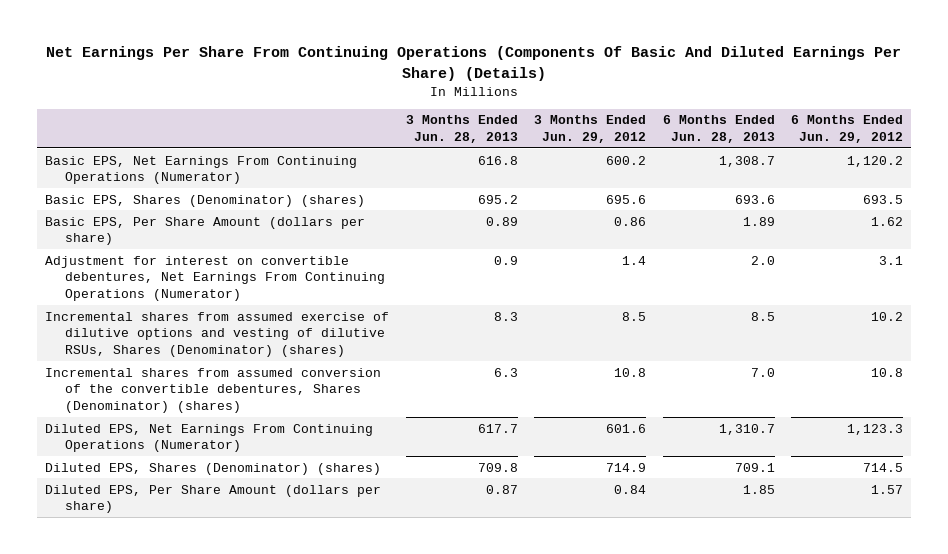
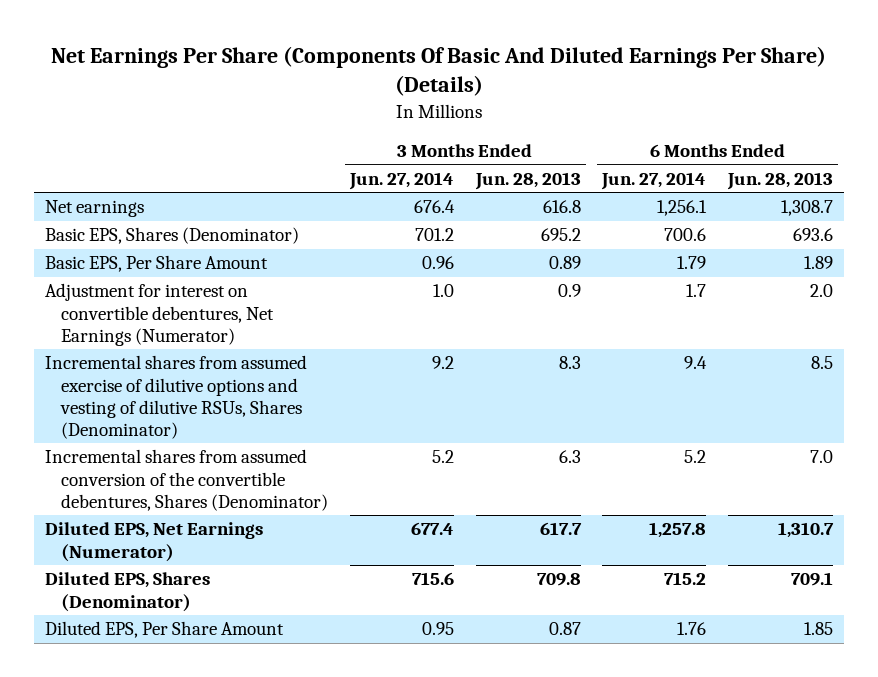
- Net Earnings Per Share From Continuing Operations (Components Of Basic And Diluted Earnings Per Share) (Details)
+ Net Earnings Per Share (Components Of Basic And Diluted Earnings Per Share) (Details)
- | 3 Months Ended Jun. 28, 2013 | 3 Months Ended Jun. 29, 2012 | 6 Months Ended Jun. 28, 2013 | 6 Months Ended Jun. 29, 2012
+ | 3 Months Ended Jun. 27, 2014 | 3 Months Ended Jun. 28, 2013 | 6 Months Ended Jun. 27, 2014 | 6 Months Ended Jun. 28, 2013
- Basic EPS, Net Earnings From Continuing Operations (Numerator) | 616.8 | 600.2 | 1,308.7 | 1,120.2
- Basic EPS, Shares (Denominator) (shares) | 695.2 | 695.6 | 693.6 | 693.5
- Basic EPS, Per Share Amount (dollars per share) | 0.89 | 0.86 | 1.89 | 1.62
- Adjustment for interest on convertible debentures, Net Earnings From Continuing Operations (Numerator) | 0.9 | 1.4 | 2.0 | 3.1
- Incremental shares from assumed exercise of dilutive options and vesting of dilutive RSUs, Shares (Denominator) (shares) | 8.3 | 8.5 | 8.5 | 10.2
- Incremental shares from assumed conversion of the convertible debentures, Shares (Denominator) (shares) | 6.3 | 10.8 | 7.0 | 10.8
- Diluted EPS, Net Earnings From Continuing Operations (Numerator) | 617.7 | 601.6 | 1,310.7 | 1,123.3
- Diluted EPS, Shares (Denominator) (shares) | 709.8 | 714.9 | 709.1 | 714.5
- Diluted EPS, Per Share Amount (dollars per share) | 0.87 | 0.84 | 1.85 | 1.57
+ Net earnings | 676.4 | 616.8 | 1,256.1 | 1,308.7
+ Basic EPS, Shares (Denominator) | 701.2 | 695.2 | 700.6 | 693.6
+ Basic EPS, Per Share Amount | 0.96 | 0.89 | 1.79 | 1.89
+ Adjustment for interest on convertible debentures, Net Earnings (Numerator) | 1.0 | 0.9 | 1.7 | 2.0
+ Incremental shares from assumed exercise of dilutive options and vesting of dilutive RSUs, Shares (Denominator) | 9.2 | 8.3 | 9.4 | 8.5
+ Incremental shares from assumed conversion of the convertible debentures, Shares (Denominator) | 5.2 | 6.3 | 5.2 | 7.0
+ Diluted EPS, Net Earnings (Numerator) | 677.4 | 617.7 | 1,257.8 | 1,310.7
+ Diluted EPS, Shares (Denominator) | 715.6 | 709.8 | 715.2 | 709.1
+ Diluted EPS, Per Share Amount | 0.95 | 0.87 | 1.76 | 1.85

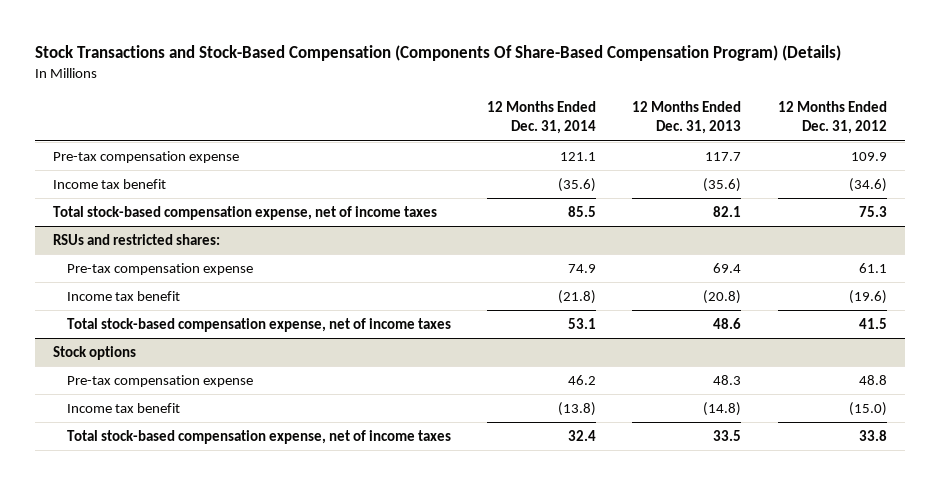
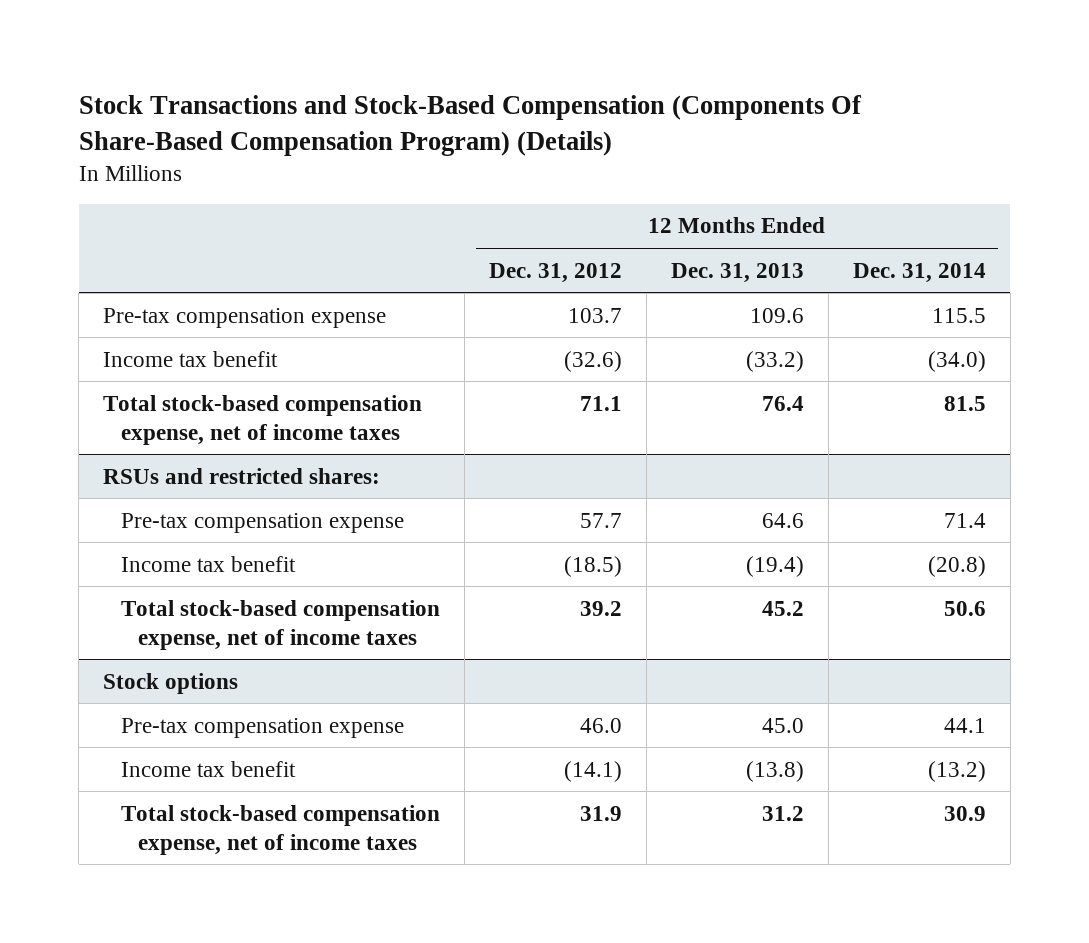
- | 12 Months Ended Dec. 31, 2014 | 12 Months Ended Dec. 31, 2013 | 12 Months Ended Dec. 31, 2012
+ | 12 Months Ended Dec. 31, 2012 | 12 Months Ended Dec. 31, 2013 | 12 Months Ended Dec. 31, 2014
- Pre-tax compensation expense | 121.1 | 117.7 | 109.9
- Income tax benefit | (35.6) | (35.6) | (34.6)
- Total stock-based compensation expense, net of income taxes | 85.5 | 82.1 | 75.3
+ Pre-tax compensation expense | 103.7 | 109.6 | 115.5
+ Income tax benefit | (32.6) | (33.2) | (34.0)
+ Total stock-based compensation expense, net of income taxes | 71.1 | 76.4 | 81.5
@ RSUs and restricted shares:
- Pre-tax compensation expense | 74.9 | 69.4 | 61.1
- Income tax benefit | (21.8) | (20.8) | (19.6)
- Total stock-based compensation expense, net of income taxes | 53.1 | 48.6 | 41.5
+ Pre-tax compensation expense | 57.7 | 64.6 | 71.4
+ Income tax benefit | (18.5) | (19.4) | (20.8)
+ Total stock-based compensation expense, net of income taxes | 39.2 | 45.2 | 50.6
@ Stock options
- Pre-tax compensation expense | 46.2 | 48.3 | 48.8
- Income tax benefit | (13.8) | (14.8) | (15.0)
- Total stock-based compensation expense, net of income taxes | 32.4 | 33.5 | 33.8
+ Pre-tax compensation expense | 46.0 | 45.0 | 44.1
+ Income tax benefit | (14.1) | (13.8) | (13.2)
+ Total stock-based compensation expense, net of income taxes | 31.9 | 31.2 | 30.9

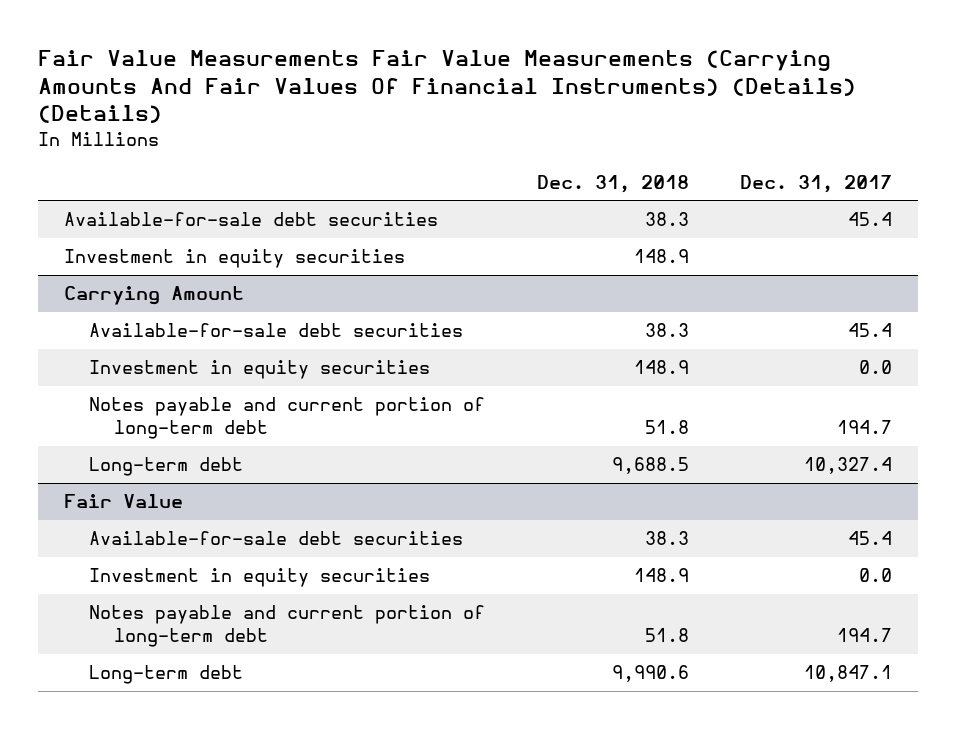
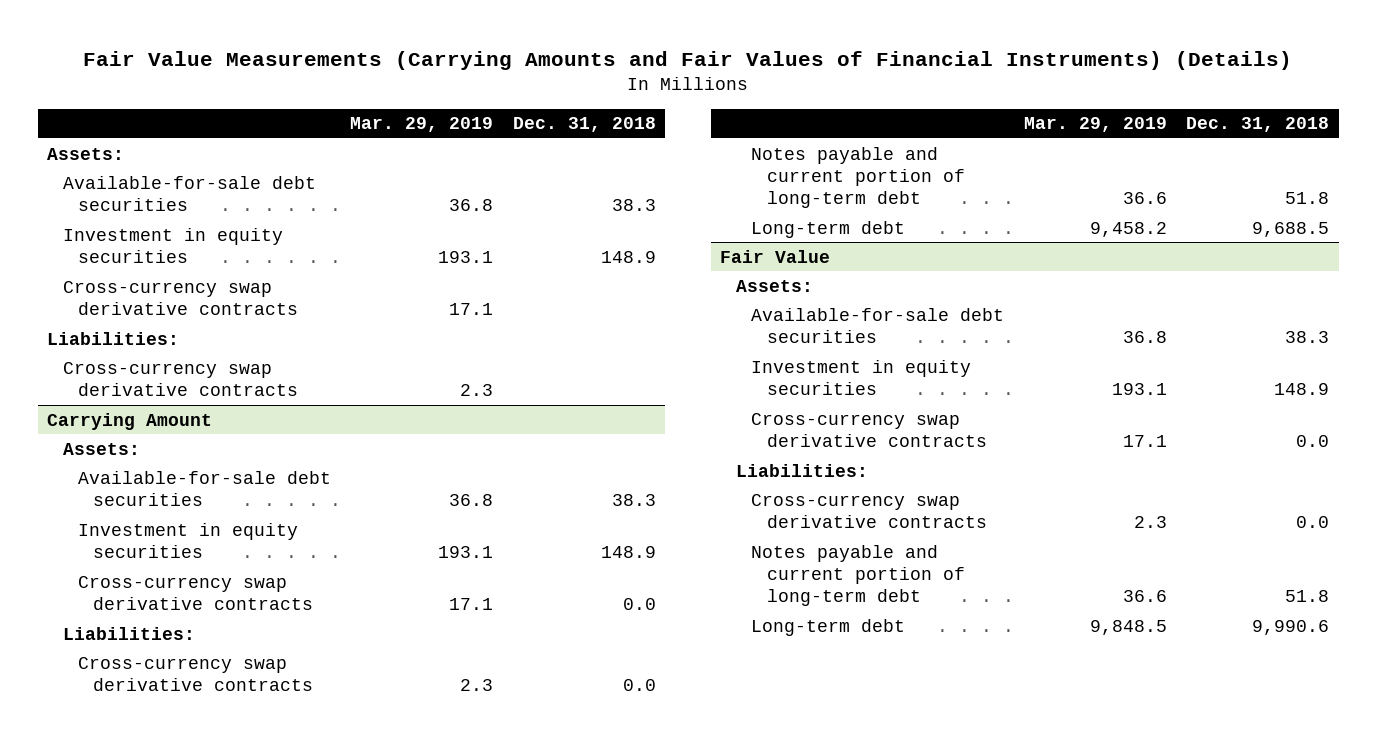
- Fair Value Measurements Fair Value Measurements (Carrying Amounts And Fair Values Of Financial Instruments) (Details) (Details)
+ Fair Value Measurements (Carrying Amounts and Fair Values of Financial Instruments) (Details)
- | Dec. 31, 2018 | Dec. 31, 2017
+ | Mar. 29, 2019 | Dec. 31, 2018
+ Assets:
+ Cross-currency swap derivative contracts | 17.1 |
+ Liabilities:
+ Cross-currency swap derivative contracts | 2.3 |
@ Carrying Amount
+ Assets:
+ Cross-currency swap derivative contracts | 17.1 | 0.0
+ Liabilities:
+ Cross-currency swap derivative contracts | 2.3 | 0.0
@ Fair Value
+ Assets:
+ Cross-currency swap derivative contracts | 17.1 | 0.0
+ Liabilities:
+ Cross-currency swap derivative contracts | 2.3 | 0.0

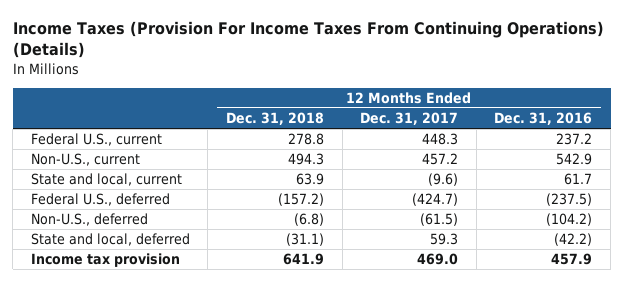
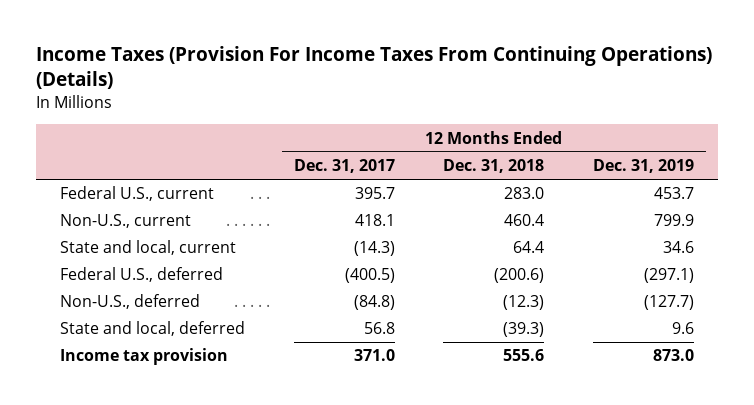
- | 12 Months Ended Dec. 31, 2018 | 12 Months Ended Dec. 31, 2017 | 12 Months Ended Dec. 31, 2016
+ | 12 Months Ended Dec. 31, 2017 | 12 Months Ended Dec. 31, 2018 | 12 Months Ended Dec. 31, 2019
- Federal U.S., current | 278.8 | 448.3 | 237.2
- Non-U.S., current | 494.3 | 457.2 | 542.9
- State and local, current | 63.9 | (9.6) | 61.7
- Federal U.S., deferred | (157.2) | (424.7) | (237.5)
- Non-U.S., deferred | (6.8) | (61.5) | (104.2)
- State and local, deferred | (31.1) | 59.3 | (42.2)
- Income tax provision | 641.9 | 469.0 | 457.9
+ Federal U.S., current | 395.7 | 283.0 | 453.7
+ Non-U.S., current | 418.1 | 460.4 | 799.9
+ State and local, current | (14.3) | 64.4 | 34.6
+ Federal U.S., deferred | (400.5) | (200.6) | (297.1)
+ Non-U.S., deferred | (84.8) | (12.3) | (127.7)
+ State and local, deferred | 56.8 | (39.3) | 9.6
+ Income tax provision | 371.0 | 555.6 | 873.0

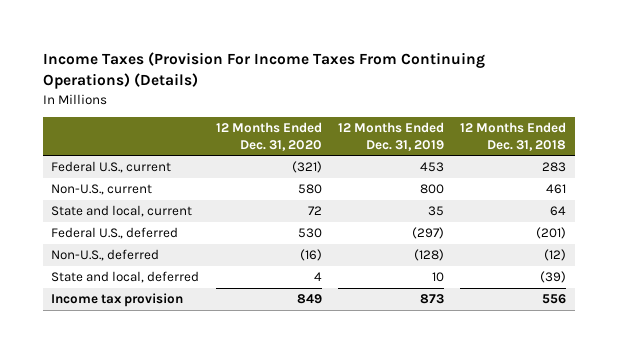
- | 12 Months Ended Dec. 31, 2017 | 12 Months Ended Dec. 31, 2018 | 12 Months Ended Dec. 31, 2019
+ | 12 Months Ended Dec. 31, 2020 | 12 Months Ended Dec. 31, 2019 | 12 Months Ended Dec. 31, 2018
- Federal U.S., current | 395.7 | 283.0 | 453.7
- Non-U.S., current | 418.1 | 460.4 | 799.9
- State and local, current | (14.3) | 64.4 | 34.6
- Federal U.S., deferred | (400.5) | (200.6) | (297.1)
- Non-U.S., deferred | (84.8) | (12.3) | (127.7)
- State and local, deferred | 56.8 | (39.3) | 9.6
- Income tax provision | 371.0 | 555.6 | 873.0
+ Federal U.S., current | (321) | 453 | 283
+ Non-U.S., current | 580 | 800 | 461
+ State and local, current | 72 | 35 | 64
+ Federal U.S., deferred | 530 | (297) | (201)
+ Non-U.S., deferred | (16) | (128) | (12)
+ State and local, deferred | 4 | 10 | (39)
+ Income tax provision | 849 | 873 | 556

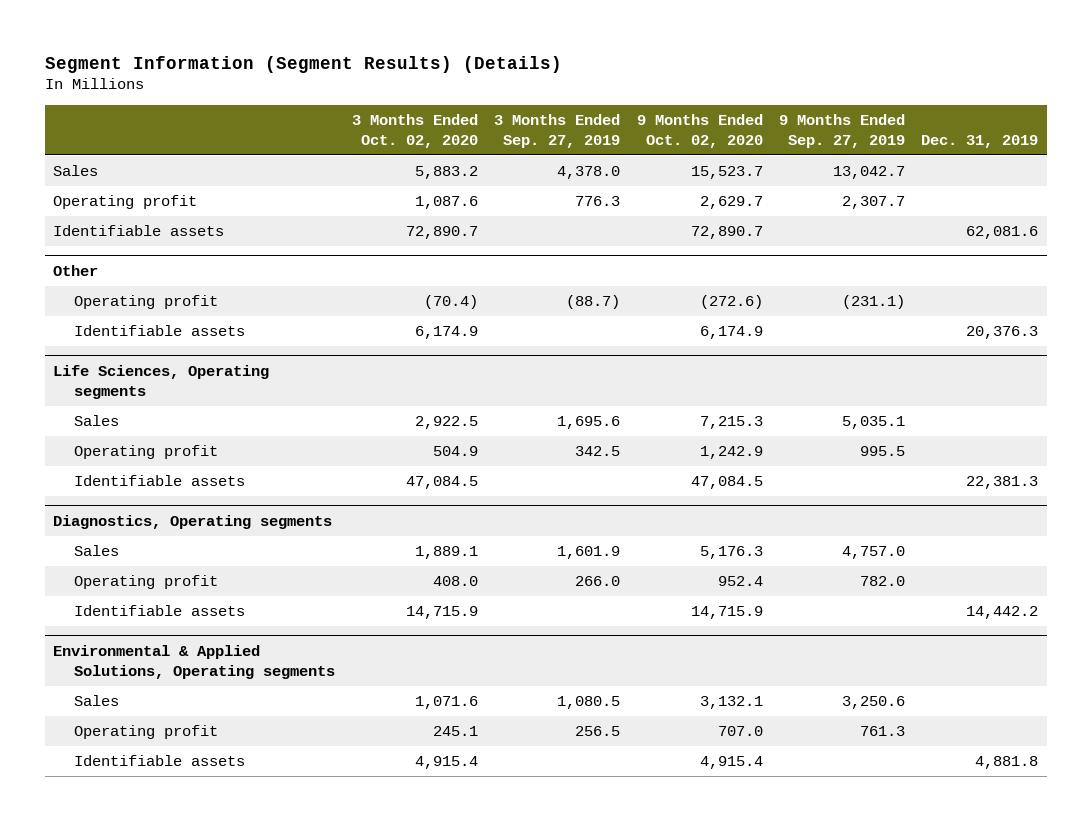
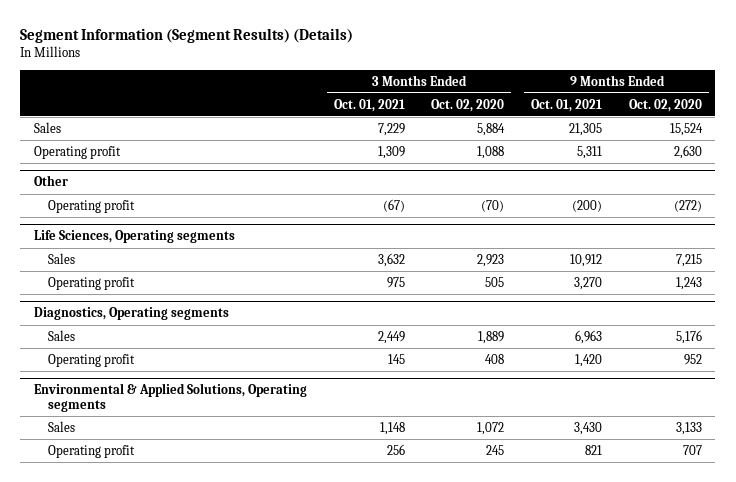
- | 3 Months Ended Oct. 02, 2020 | 3 Months Ended Sep. 27, 2019 | 9 Months Ended Oct. 02, 2020 | 9 Months Ended Sep. 27, 2019 | Dec. 31, 2019
+ | 3 Months Ended Oct. 01, 2021 | 3 Months Ended Oct. 02, 2020 | 9 Months Ended Oct. 01, 2021 | 9 Months Ended Oct. 02, 2020
- Sales | 5,883.2 | 4,378.0 | 15,523.7 | 13,042.7 |
- Operating profit | 1,087.6 | 776.3 | 2,629.7 | 2,307.7 |
- Identifiable assets | 72,890.7 | | 72,890.7 | | 62,081.6
+ Sales | 7,229 | 5,884 | 21,305 | 15,524
+ Operating profit | 1,309 | 1,088 | 5,311 | 2,630
@ Other
- Operating profit | (70.4) | (88.7) | (272.6) | (231.1) |
- Identifiable assets | 6,174.9 | | 6,174.9 | | 20,376.3
+ Operating profit | (67) | (70) | (200) | (272)
@ Life Sciences, Operating segments
- Sales | 2,922.5 | 1,695.6 | 7,215.3 | 5,035.1 |
- Operating profit | 504.9 | 342.5 | 1,242.9 | 995.5 |
- Identifiable assets | 47,084.5 | | 47,084.5 | | 22,381.3
+ Sales | 3,632 | 2,923 | 10,912 | 7,215
+ Operating profit | 975 | 505 | 3,270 | 1,243
@ Diagnostics, Operating segments
- Sales | 1,889.1 | 1,601.9 | 5,176.3 | 4,757.0 |
- Operating profit | 408.0 | 266.0 | 952.4 | 782.0 |
- Identifiable assets | 14,715.9 | | 14,715.9 | | 14,442.2
+ Sales | 2,449 | 1,889 | 6,963 | 5,176
+ Operating profit | 145 | 408 | 1,420 | 952
@ Environmental & Applied Solutions, Operating segments
- Sales | 1,071.6 | 1,080.5 | 3,132.1 | 3,250.6 |
- Operating profit | 245.1 | 256.5 | 707.0 | 761.3 |
- Identifiable assets | 4,915.4 | | 4,915.4 | | 4,881.8
+ Sales | 1,148 | 1,072 | 3,430 | 3,133
+ Operating profit | 256 | 245 | 821 | 707

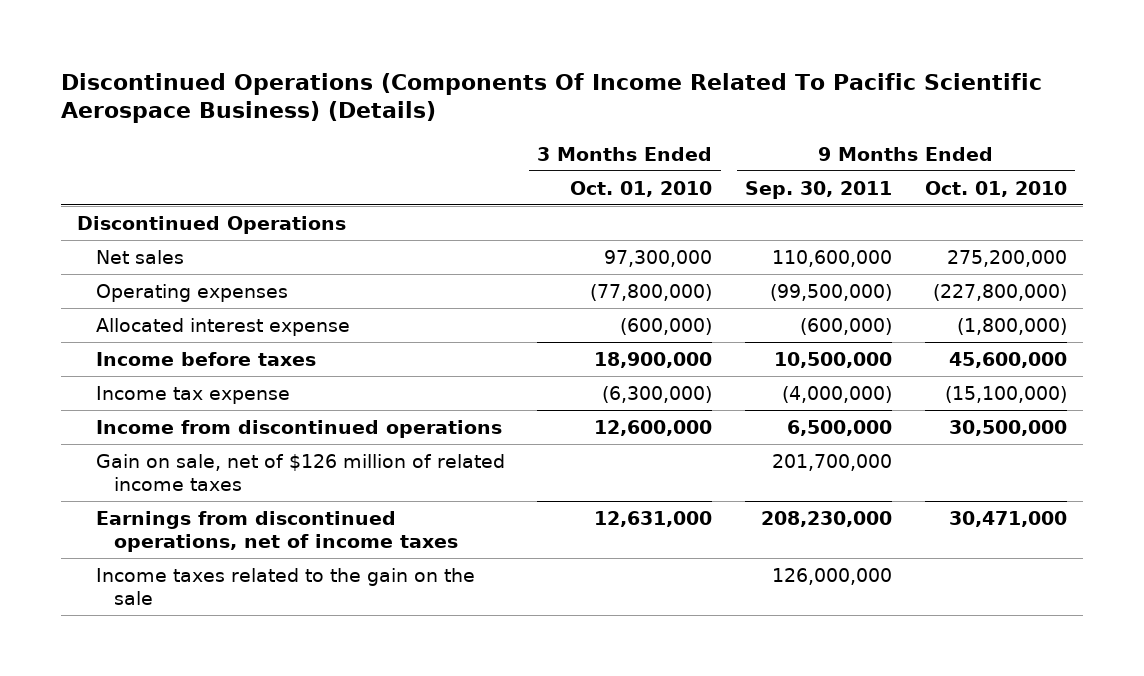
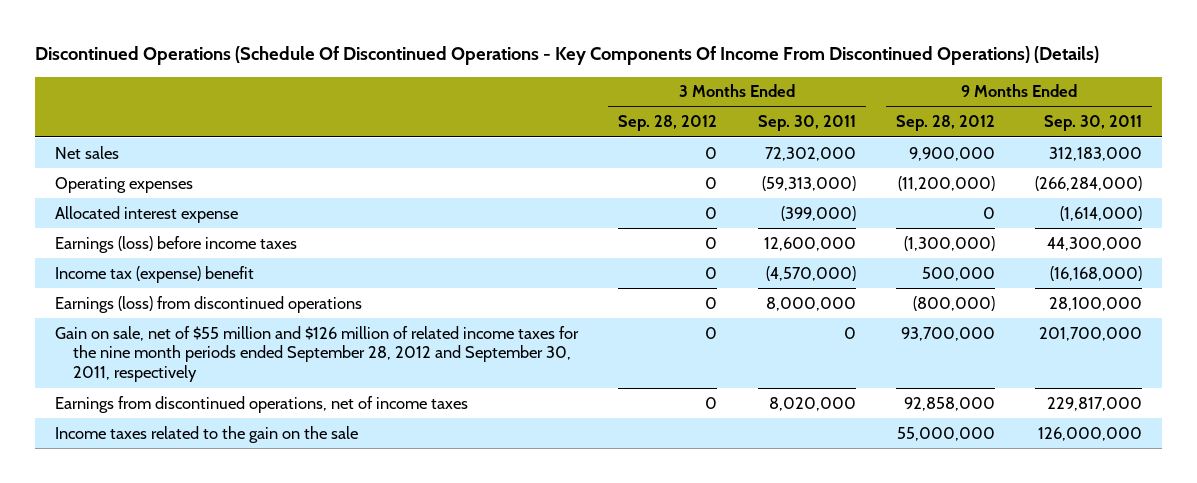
- Discontinued Operations (Components Of Income Related To Pacific Scientific Aerospace Business) (Details)
+ Discontinued Operations (Schedule Of Discontinued Operations - Key Components Of Income From Discontinued Operations) (Details)
- | 3 Months Ended Oct. 01, 2010 | 9 Months Ended Sep. 30, 2011 | 9 Months Ended Oct. 01, 2010
+ | 3 Months Ended Sep. 28, 2012 | 3 Months Ended Sep. 30, 2011 | 9 Months Ended Sep. 28, 2012 | 9 Months Ended Sep. 30, 2011
- Discontinued Operations
- Net sales | 97,300,000 | 110,600,000 | 275,200,000
- Operating expenses | (77,800,000) | (99,500,000) | (227,800,000)
- Allocated interest expense | (600,000) | (600,000) | (1,800,000)
- Income before taxes | 18,900,000 | 10,500,000 | 45,600,000
- Income tax expense | (6,300,000) | (4,000,000) | (15,100,000)
- Income from discontinued operations | 12,600,000 | 6,500,000 | 30,500,000
- Gain on sale, net of $126 million of related income taxes | | 201,700,000 |
- Earnings from discontinued operations, net of income taxes | 12,631,000 | 208,230,000 | 30,471,000
+ Net sales | 0 | 72,302,000 | 9,900,000 | 312,183,000
+ Operating expenses | 0 | (59,313,000) | (11,200,000) | (266,284,000)
+ Allocated interest expense | 0 | (399,000) | 0 | (1,614,000)
+ Earnings (loss) before income taxes | 0 | 12,600,000 | (1,300,000) | 44,300,000
+ Income tax (expense) benefit | 0 | (4,570,000) | 500,000 | (16,168,000)
+ Earnings (loss) from discontinued operations | 0 | 8,000,000 | (800,000) | 28,100,000
+ Gain on sale, net of $55 million and $126 million of related income taxes for the nine month periods ended September 28, 2012 and September 30, 2011, respectively | 0 | 0 | 93,700,000 | 201,700,000
+ Earnings from discontinued operations, net of income taxes | 0 | 8,020,000 | 92,858,000 | 229,817,000

